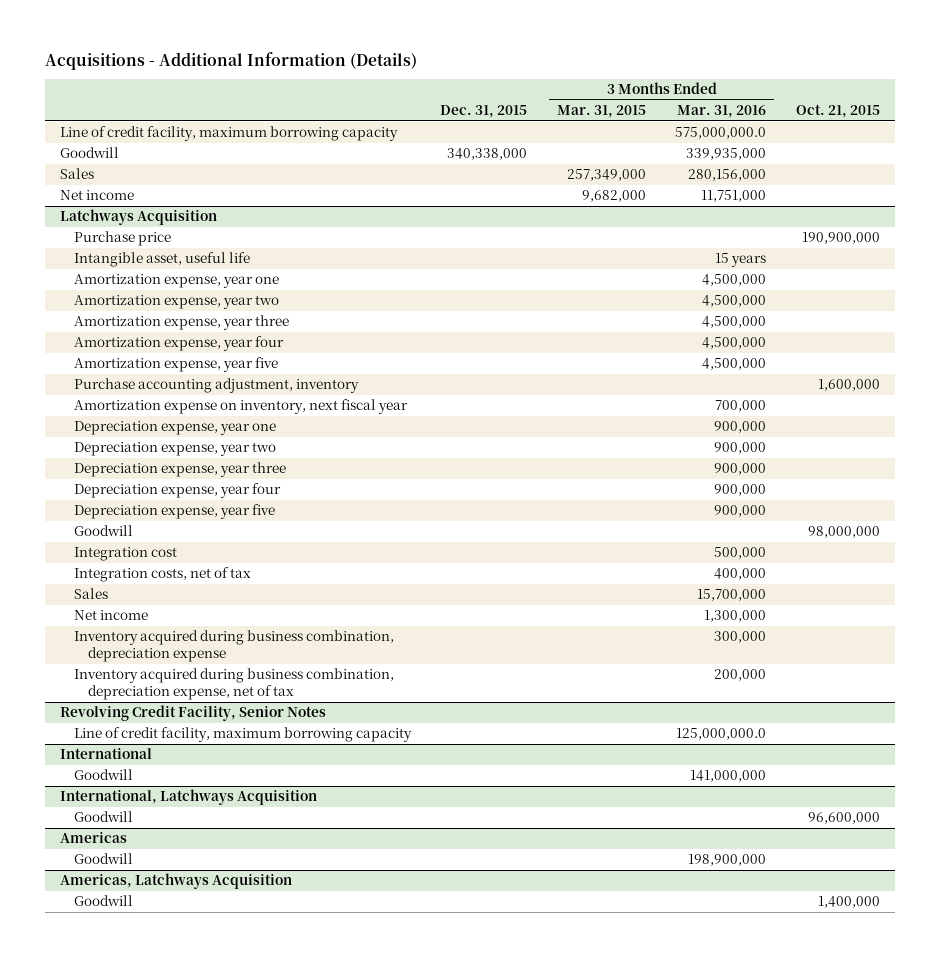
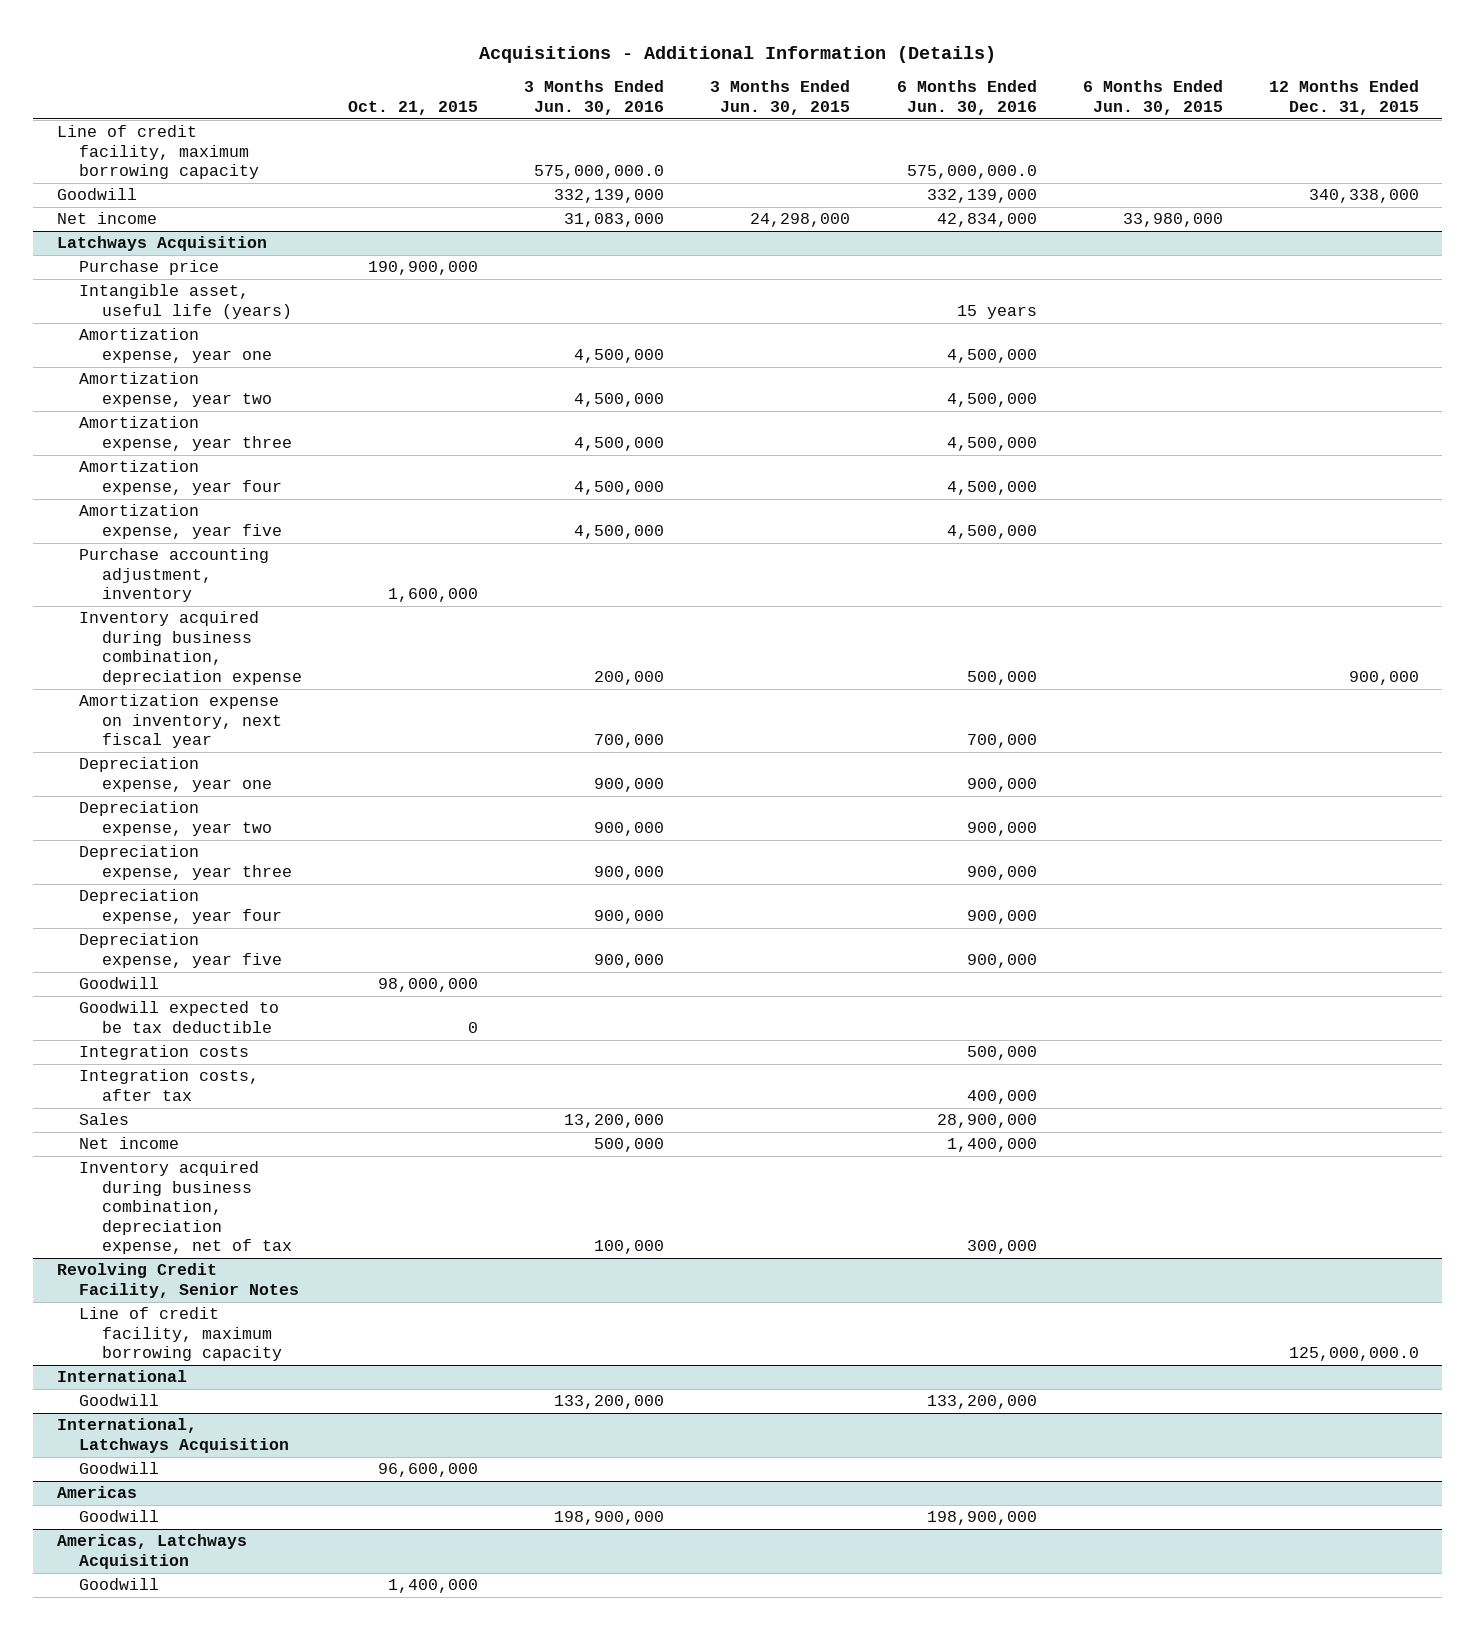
- | Dec. 31, 2015 | 3 Months Ended Mar. 31, 2015 | 3 Months Ended Mar. 31, 2016 | Oct. 21, 2015
+ | Oct. 21, 2015 | 3 Months Ended Jun. 30, 2016 | 3 Months Ended Jun. 30, 2015 | 6 Months Ended Jun. 30, 2016 | 6 Months Ended Jun. 30, 2015 | 12 Months Ended Dec. 31, 2015
- Sales | | 257,349,000 | 280,156,000 |
@ Latchways Acquisition
- Intangible asset, useful life | | | 15 years |
+ Intangible asset, useful life (years) | | | | 15 years | |
moved up: Inventory acquired during business combination, depreciation expense | | 200,000 | | 500,000 | | 900,000
- Integration cost | | | 500,000 |
- Integration costs, net of tax | | | 400,000 |
+ Goodwill expected to be tax deductible | 0 | | | | |
+ Integration costs | | | | 500,000 | |
+ Integration costs, after tax | | | | 400,000 | |

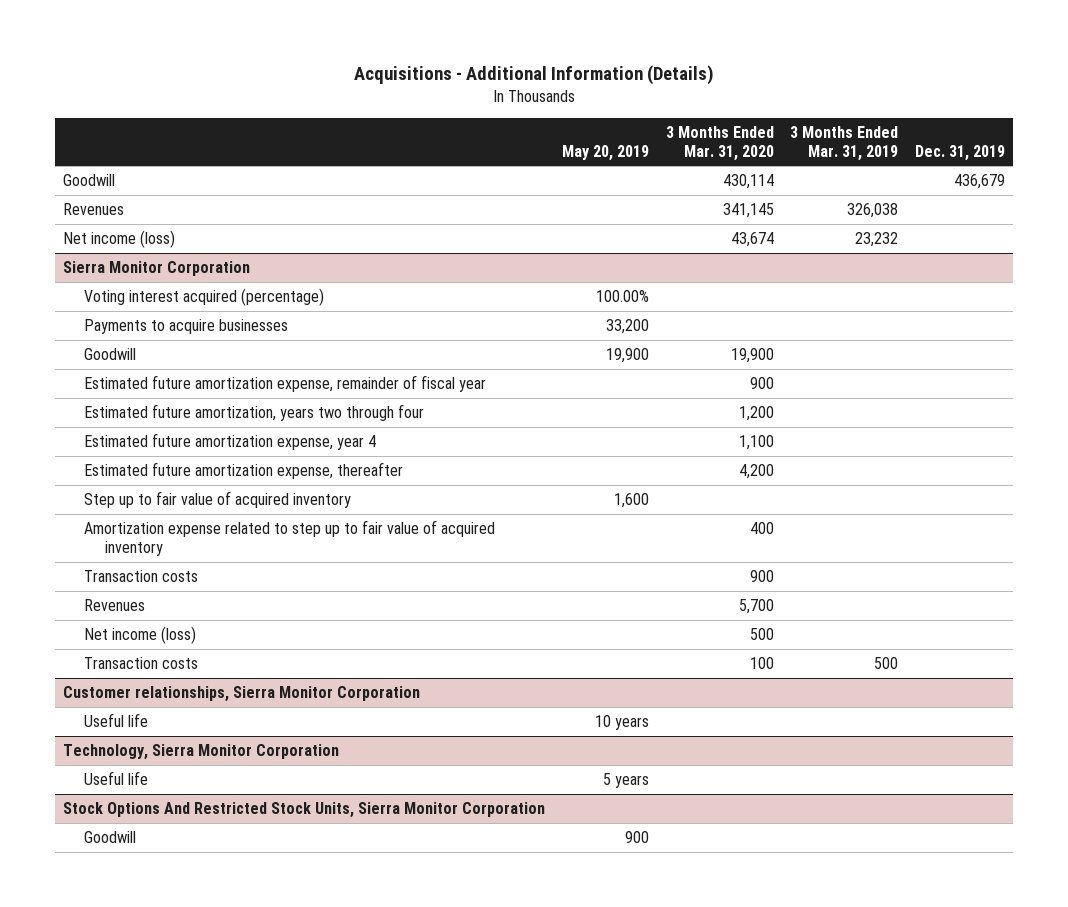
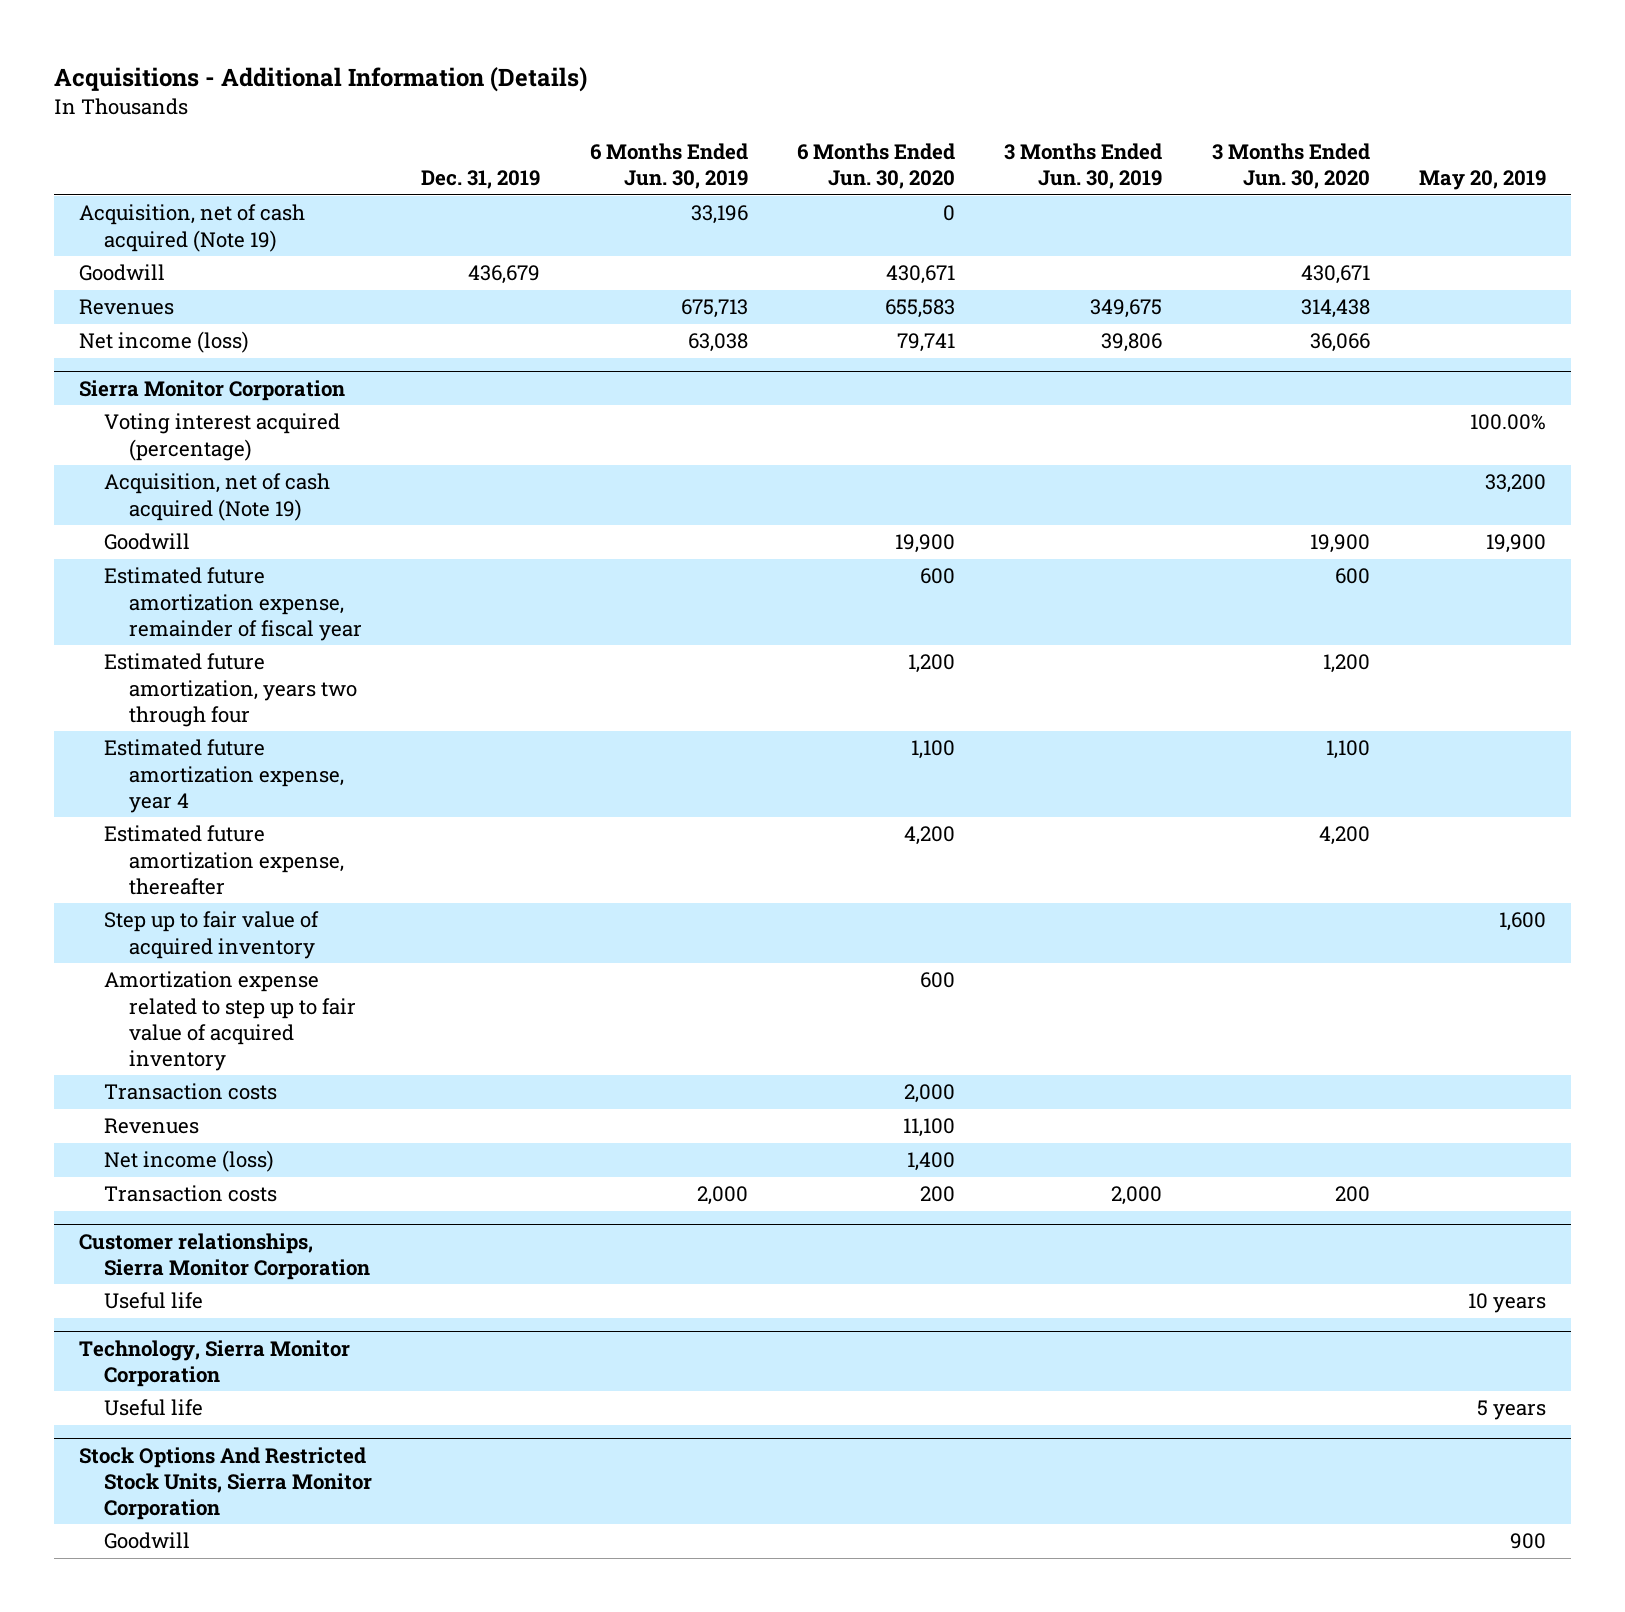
- | May 20, 2019 | 3 Months Ended Mar. 31, 2020 | 3 Months Ended Mar. 31, 2019 | Dec. 31, 2019
+ | Dec. 31, 2019 | 6 Months Ended Jun. 30, 2019 | 6 Months Ended Jun. 30, 2020 | 3 Months Ended Jun. 30, 2019 | 3 Months Ended Jun. 30, 2020 | May 20, 2019
+ Acquisition, net of cash acquired (Note 19) | | 33,196 | 0 | | |
@ Sierra Monitor Corporation
- Payments to acquire businesses | 33,200 | | |
+ Acquisition, net of cash acquired (Note 19) | | | | | | 33,200

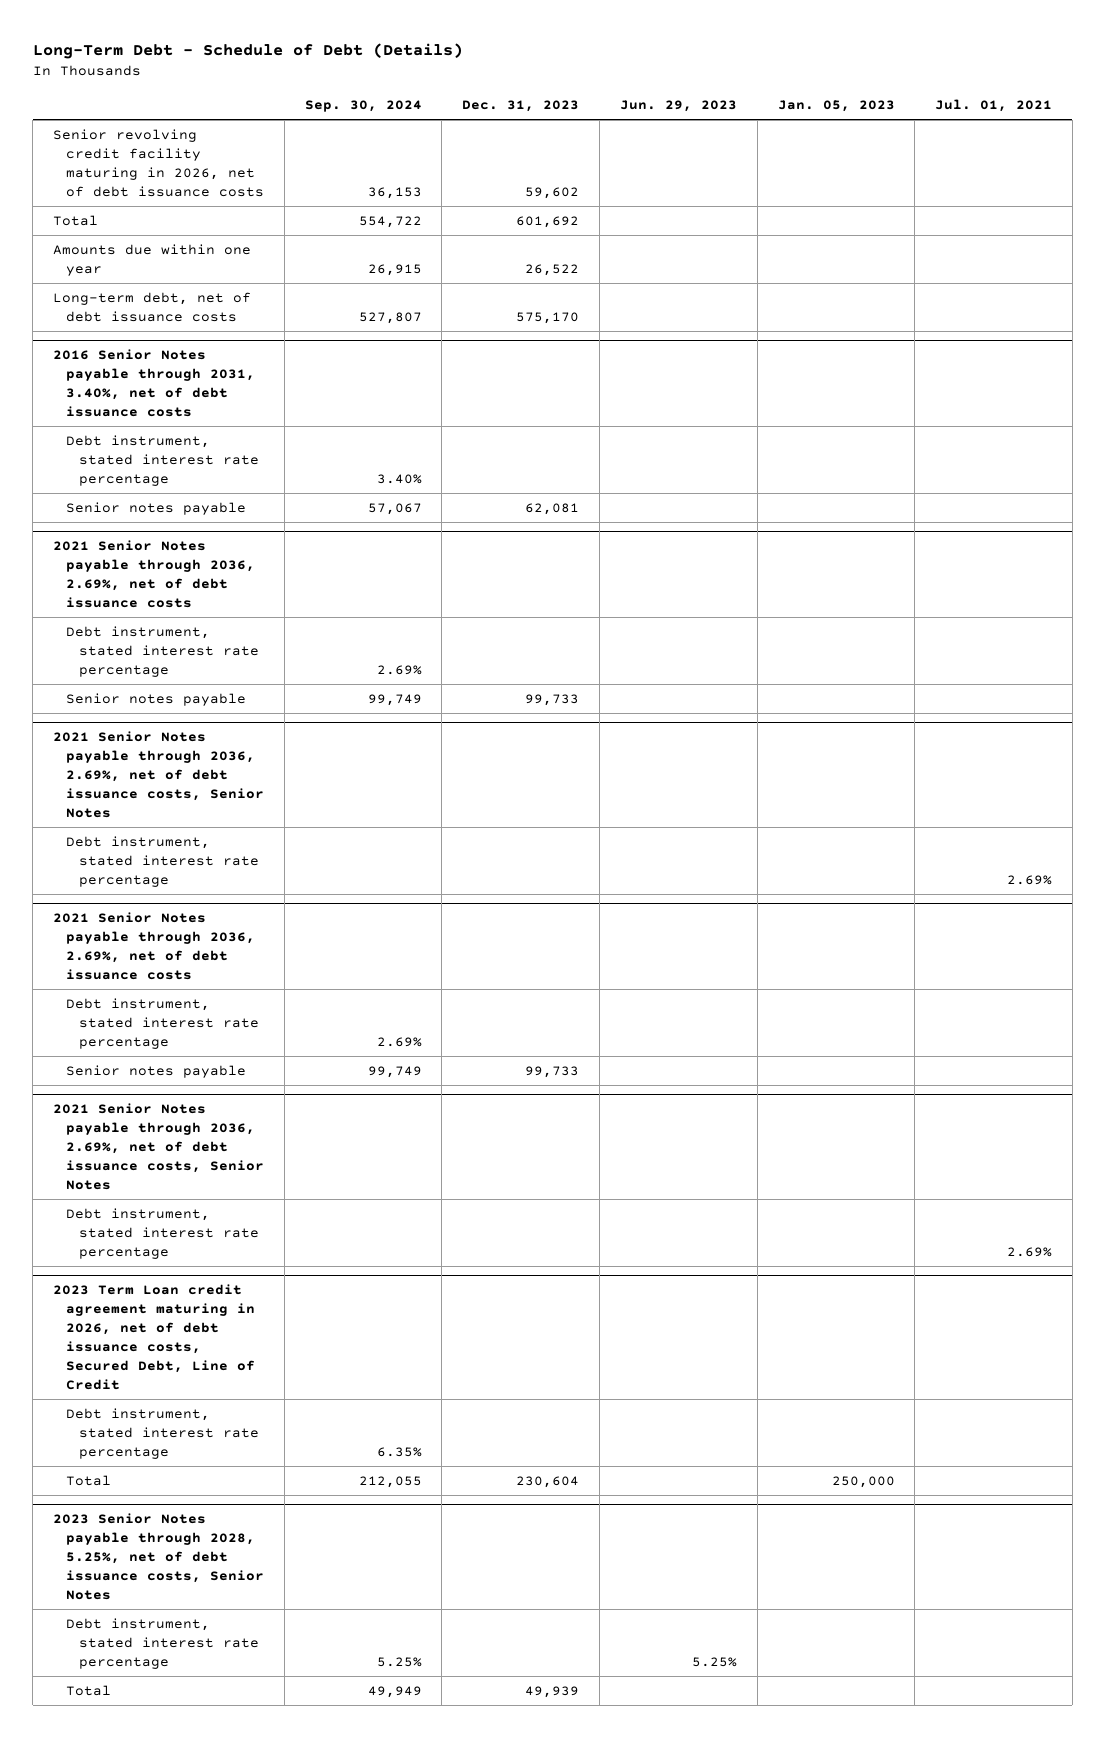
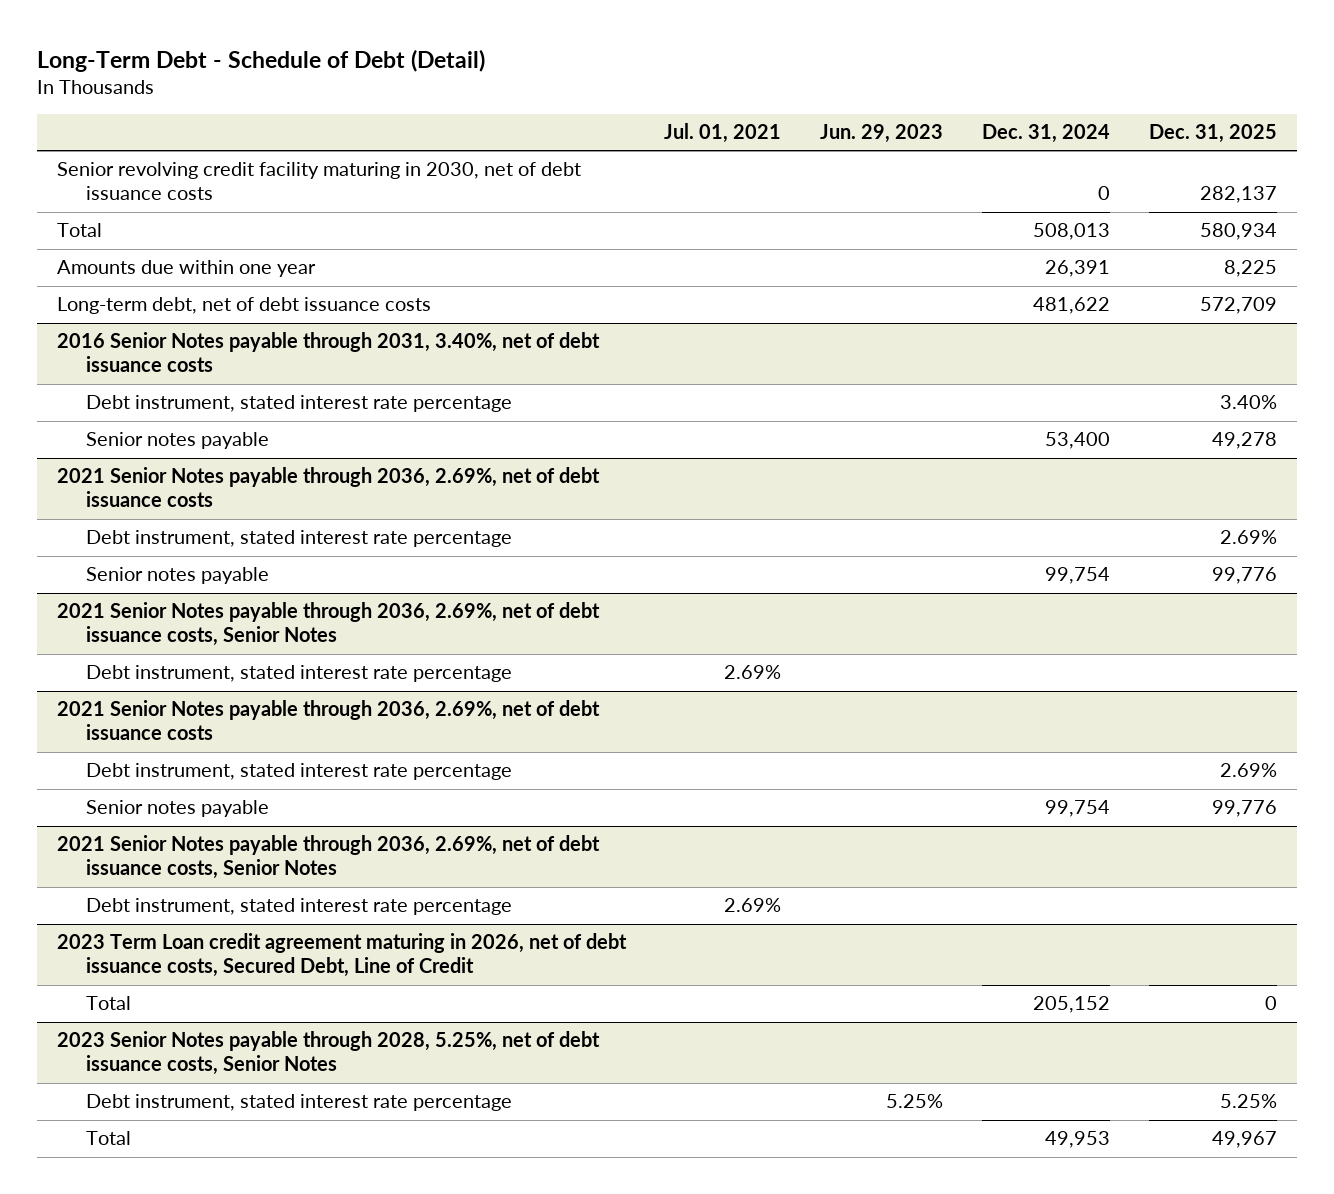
- Long-Term Debt - Schedule of Debt (Details)
+ Long-Term Debt - Schedule of Debt (Detail)
- | Sep. 30, 2024 | Dec. 31, 2023 | Jun. 29, 2023 | Jan. 05, 2023 | Jul. 01, 2021
+ | Jul. 01, 2021 | Jun. 29, 2023 | Dec. 31, 2024 | Dec. 31, 2025
- Senior revolving credit facility maturing in 2026, net of debt issuance costs | 36,153 | 59,602 | | |
+ Senior revolving credit facility maturing in 2030, net of debt issuance costs | | | 0 | 282,137
@ 2023 Term Loan credit agreement maturing in 2026, net of debt issuance costs, Secured Debt, Line of Credit
- Debt instrument, stated interest rate percentage | 6.35% | | | |

